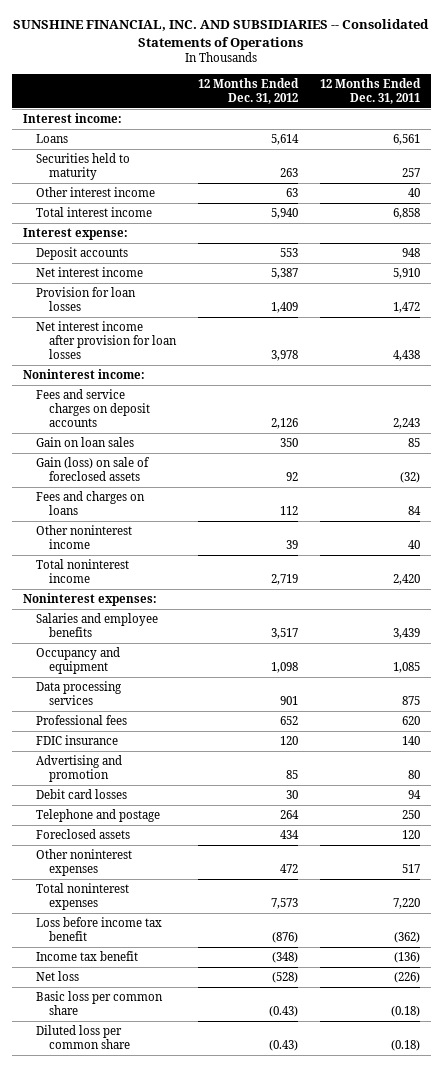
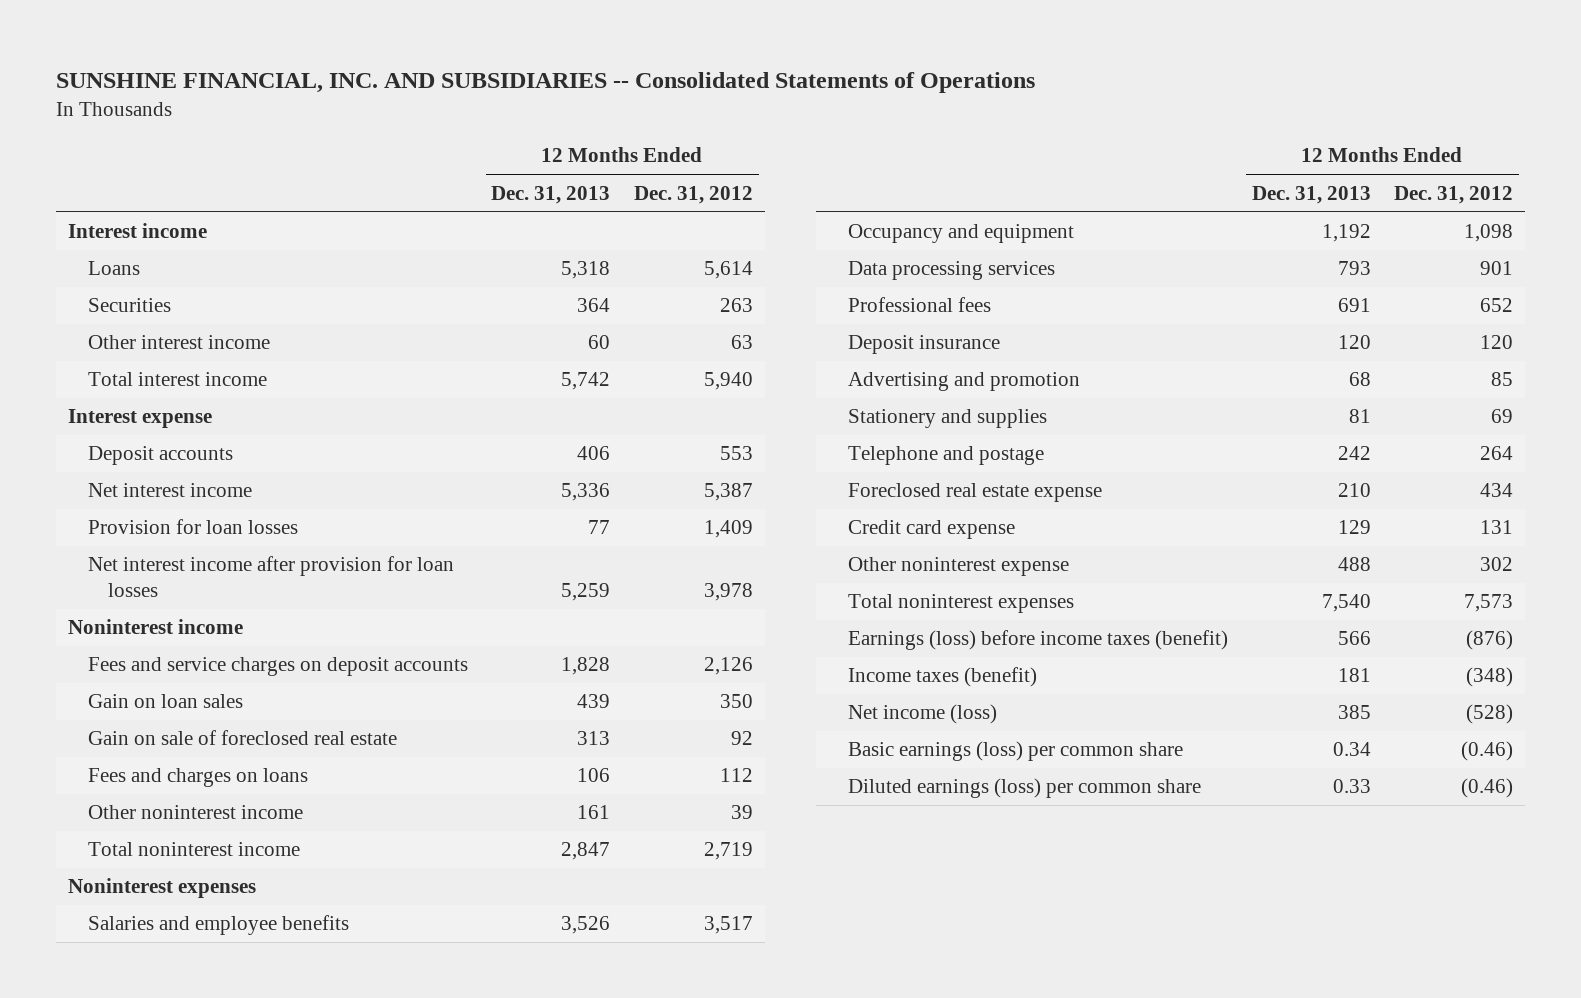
- | 12 Months Ended Dec. 31, 2012 | 12 Months Ended Dec. 31, 2011
+ | 12 Months Ended Dec. 31, 2013 | 12 Months Ended Dec. 31, 2012
- Interest income:
+ Interest income
- Securities held to maturity | 263 | 257
+ Securities | 364 | 263
- Interest expense:
+ Interest expense
- Noninterest income:
+ Noninterest income
- Gain (loss) on sale of foreclosed assets | 92 | (32)
+ Gain on sale of foreclosed real estate | 313 | 92
- Noninterest expenses:
+ Noninterest expenses
- FDIC insurance | 120 | 140
+ Deposit insurance | 120 | 120
- Debit card losses | 30 | 94
+ Stationery and supplies | 81 | 69
- Foreclosed assets | 434 | 120
- Other noninterest expenses | 472 | 517
+ Foreclosed real estate expense | 210 | 434
+ Credit card expense | 129 | 131
+ Other noninterest expense | 488 | 302
- Loss before income tax benefit | (876) | (362)
- Income tax benefit | (348) | (136)
- Net loss | (528) | (226)
- Basic loss per common share | (0.43) | (0.18)
- Diluted loss per common share | (0.43) | (0.18)
+ Earnings (loss) before income taxes (benefit) | 566 | (876)
+ Income taxes (benefit) | 181 | (348)
+ Net income (loss) | 385 | (528)
+ Basic earnings (loss) per common share | 0.34 | (0.46)
+ Diluted earnings (loss) per common share | 0.33 | (0.46)

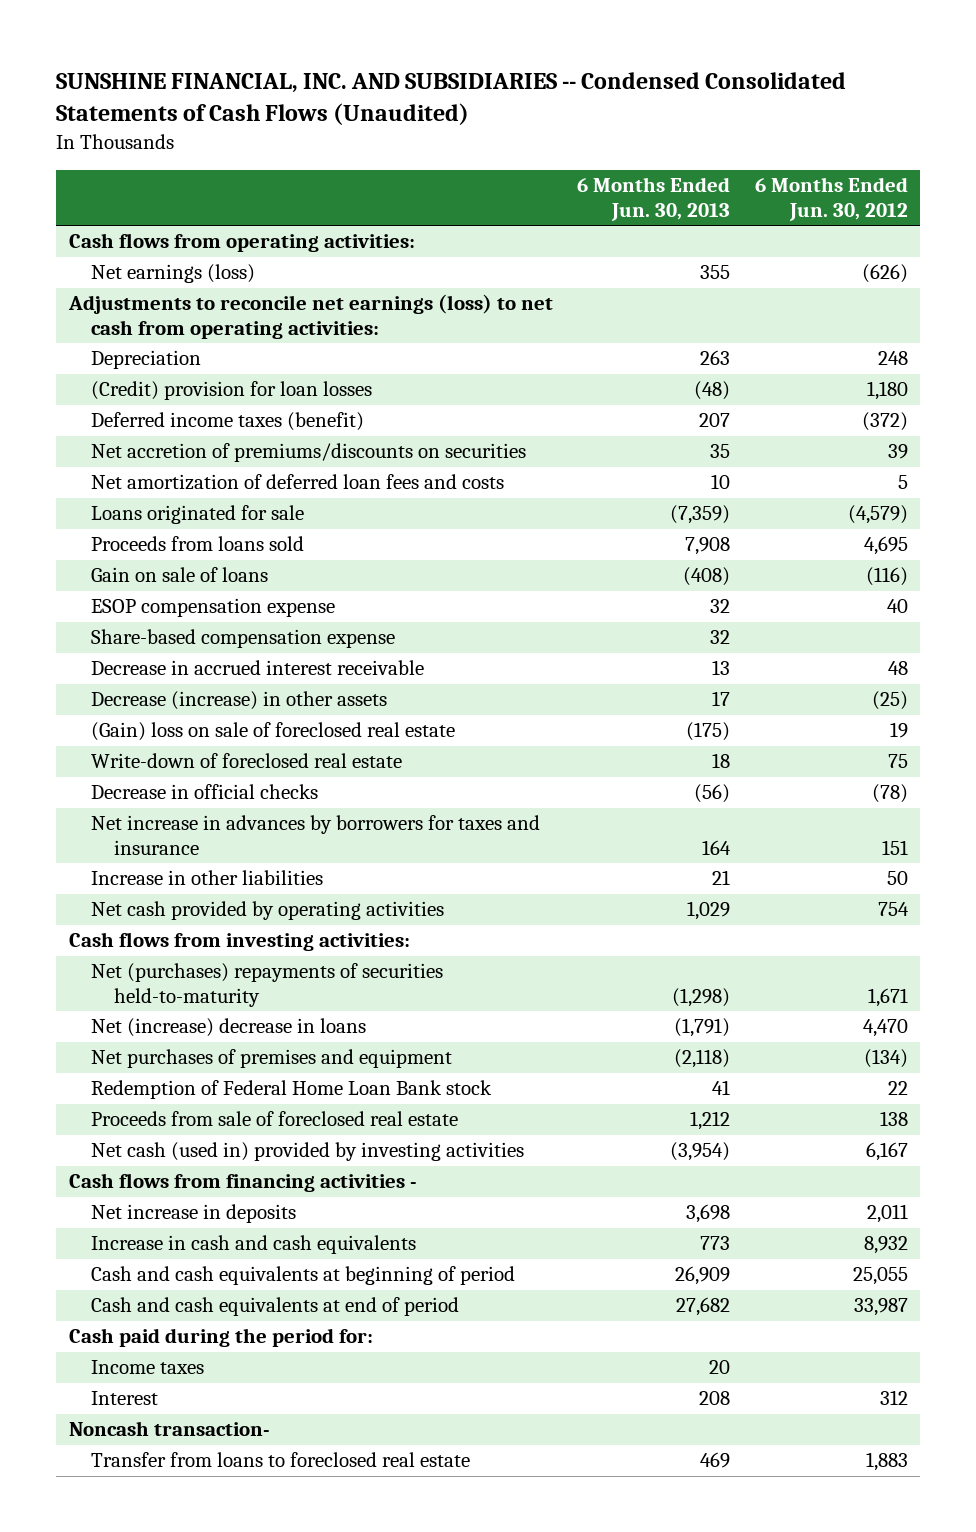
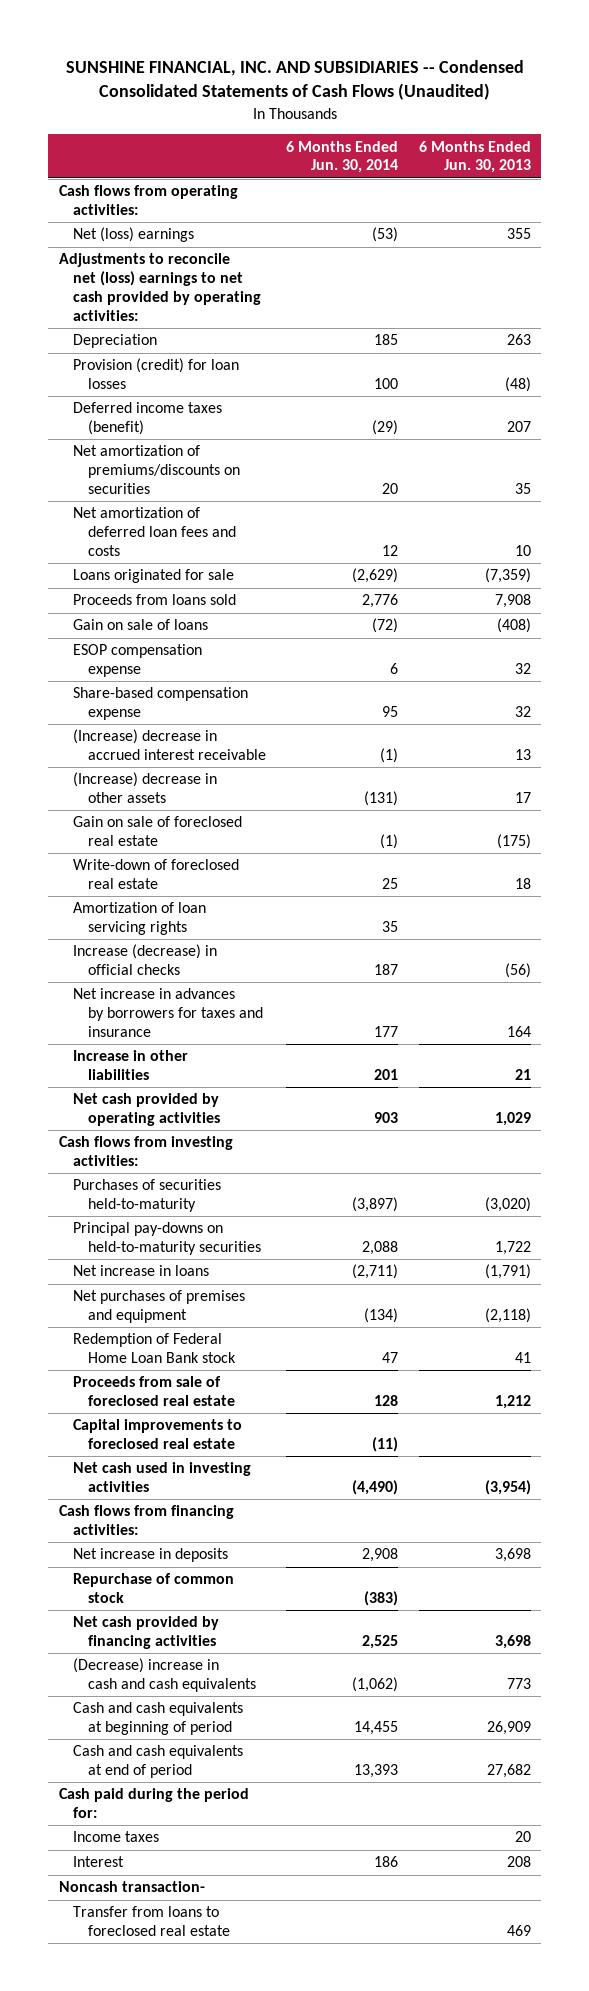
- | 6 Months Ended Jun. 30, 2013 | 6 Months Ended Jun. 30, 2012
+ | 6 Months Ended Jun. 30, 2014 | 6 Months Ended Jun. 30, 2013
- Net earnings (loss) | 355 | (626)
- Adjustments to reconcile net earnings (loss) to net cash from operating activities:
+ Net (loss) earnings | (53) | 355
+ Adjustments to reconcile net (loss) earnings to net cash provided by operating activities:
- (Credit) provision for loan losses | (48) | 1,180
+ Provision (credit) for loan losses | 100 | (48)
- Net accretion of premiums/discounts on securities | 35 | 39
+ Net amortization of premiums/discounts on securities | 20 | 35
- Decrease in accrued interest receivable | 13 | 48
- Decrease (increase) in other assets | 17 | (25)
- (Gain) loss on sale of foreclosed real estate | (175) | 19
+ (Increase) decrease in accrued interest receivable | (1) | 13
+ (Increase) decrease in other assets | (131) | 17
+ Gain on sale of foreclosed real estate | (1) | (175)
- Decrease in official checks | (56) | (78)
+ Amortization of loan servicing rights | 35 |
+ Increase (decrease) in official checks | 187 | (56)
- Net (purchases) repayments of securities held-to-maturity | (1,298) | 1,671
- Net (increase) decrease in loans | (1,791) | 4,470
+ Purchases of securities held-to-maturity | (3,897) | (3,020)
+ Principal pay-downs on held-to-maturity securities | 2,088 | 1,722
+ Net increase in loans | (2,711) | (1,791)
- Net cash (used in) provided by investing activities | (3,954) | 6,167
- Cash flows from financing activities -
+ Capital improvements to foreclosed real estate | (11) |
+ Net cash used in investing activities | (4,490) | (3,954)
+ Cash flows from financing activities:
- Increase in cash and cash equivalents | 773 | 8,932
+ Repurchase of common stock | (383) |
+ Net cash provided by financing activities | 2,525 | 3,698
+ (Decrease) increase in cash and cash equivalents | (1,062) | 773

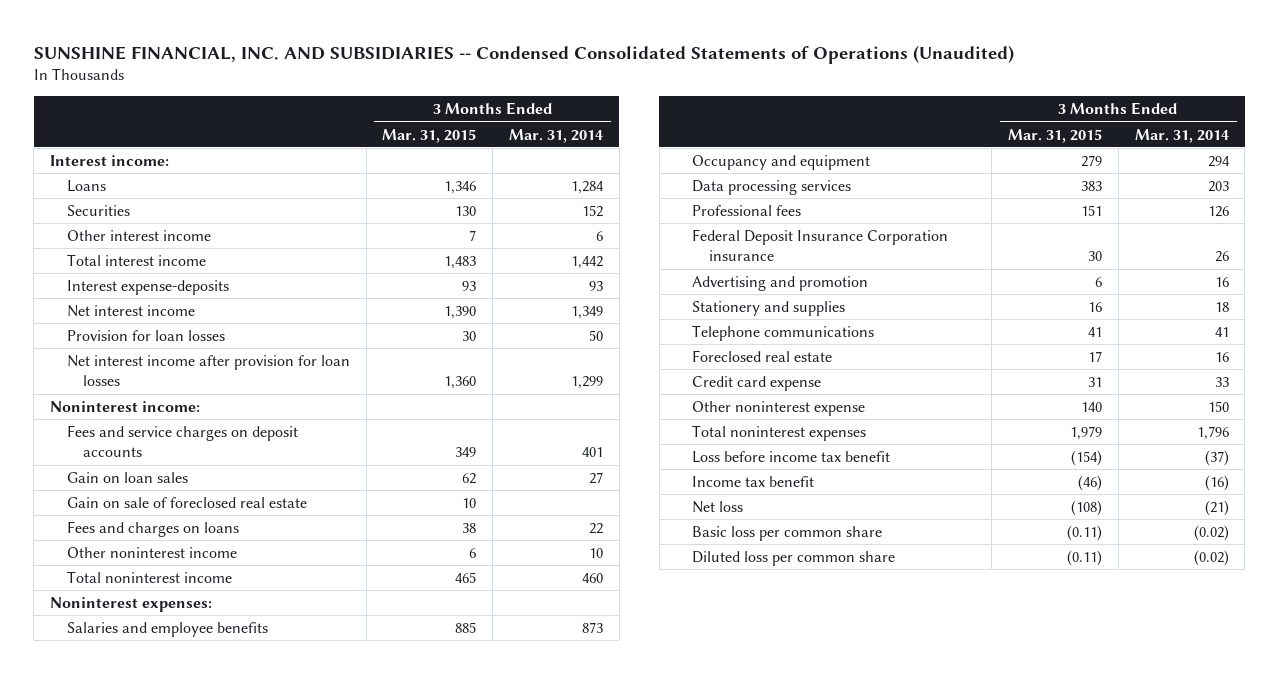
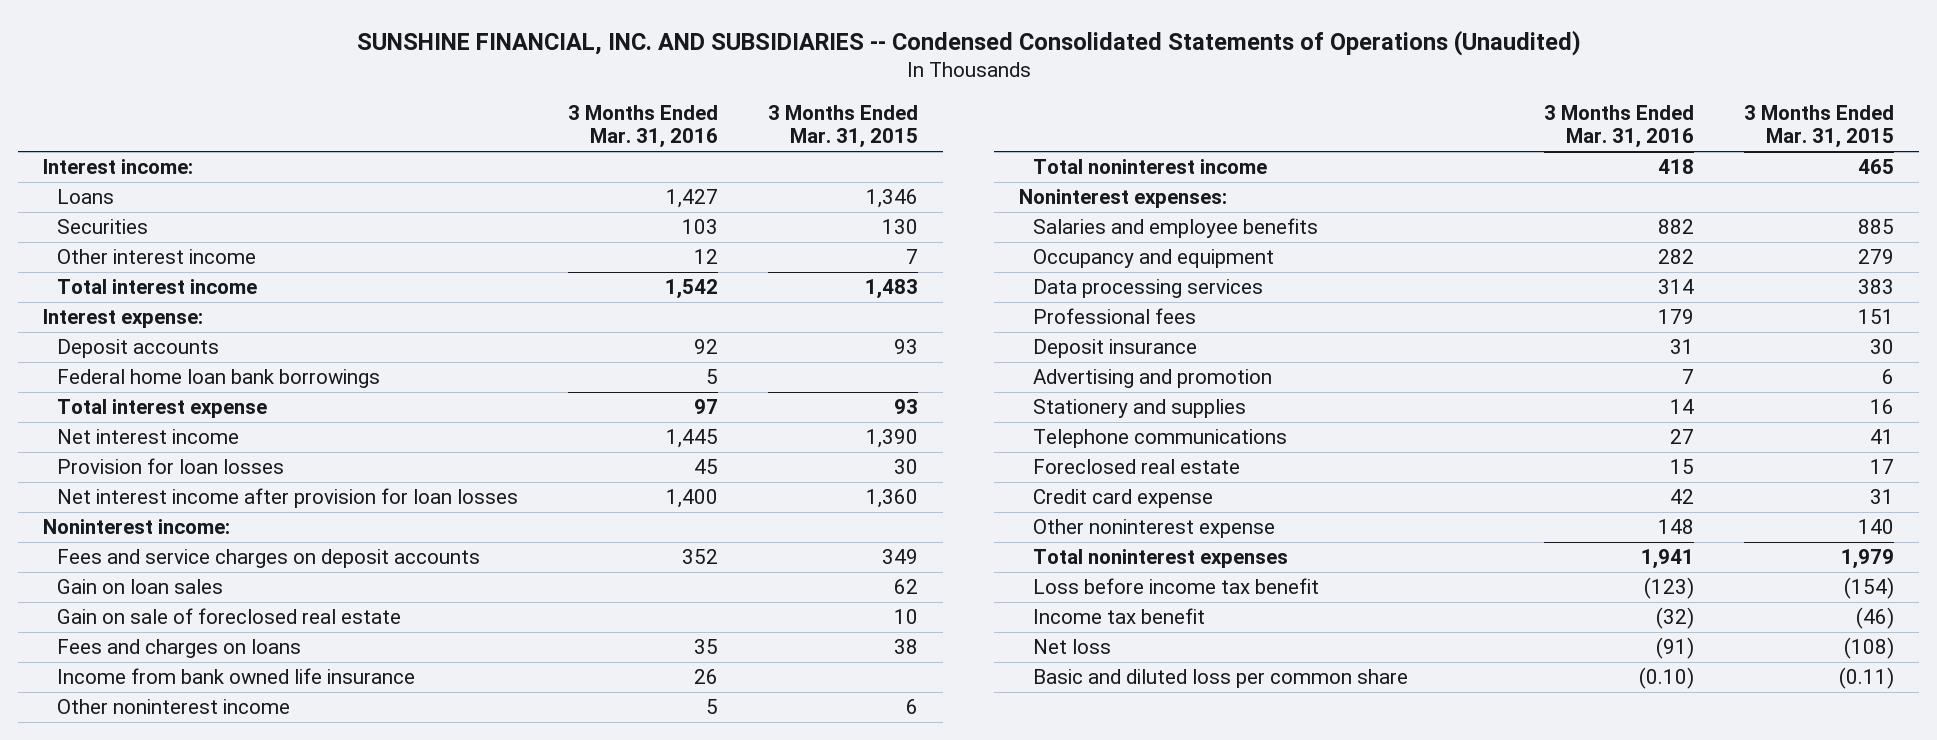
- | 3 Months Ended Mar. 31, 2015 | 3 Months Ended Mar. 31, 2014
+ | 3 Months Ended Mar. 31, 2016 | 3 Months Ended Mar. 31, 2015
- Interest expense-deposits | 93 | 93
+ Interest expense:
+ Deposit accounts | 92 | 93
+ Federal home loan bank borrowings | 5 |
+ Total interest expense | 97 | 93
+ Income from bank owned life insurance | 26 |
- Federal Deposit Insurance Corporation insurance | 30 | 26
+ Deposit insurance | 31 | 30
- Basic loss per common share | (0.11) | (0.02)
- Diluted loss per common share | (0.11) | (0.02)
+ Basic and diluted loss per common share | (0.10) | (0.11)

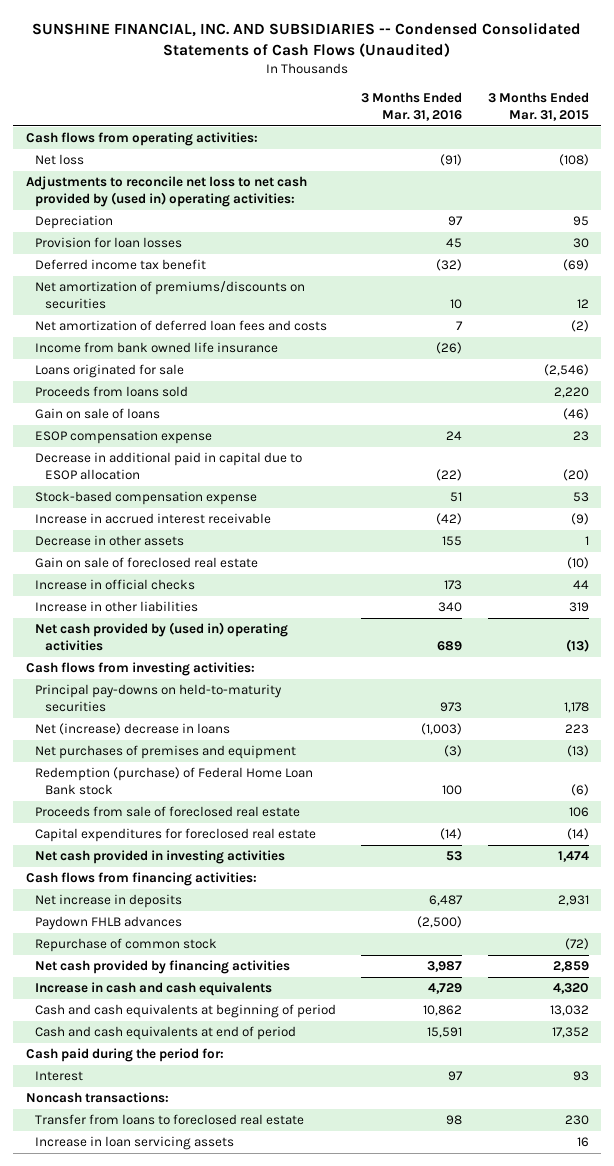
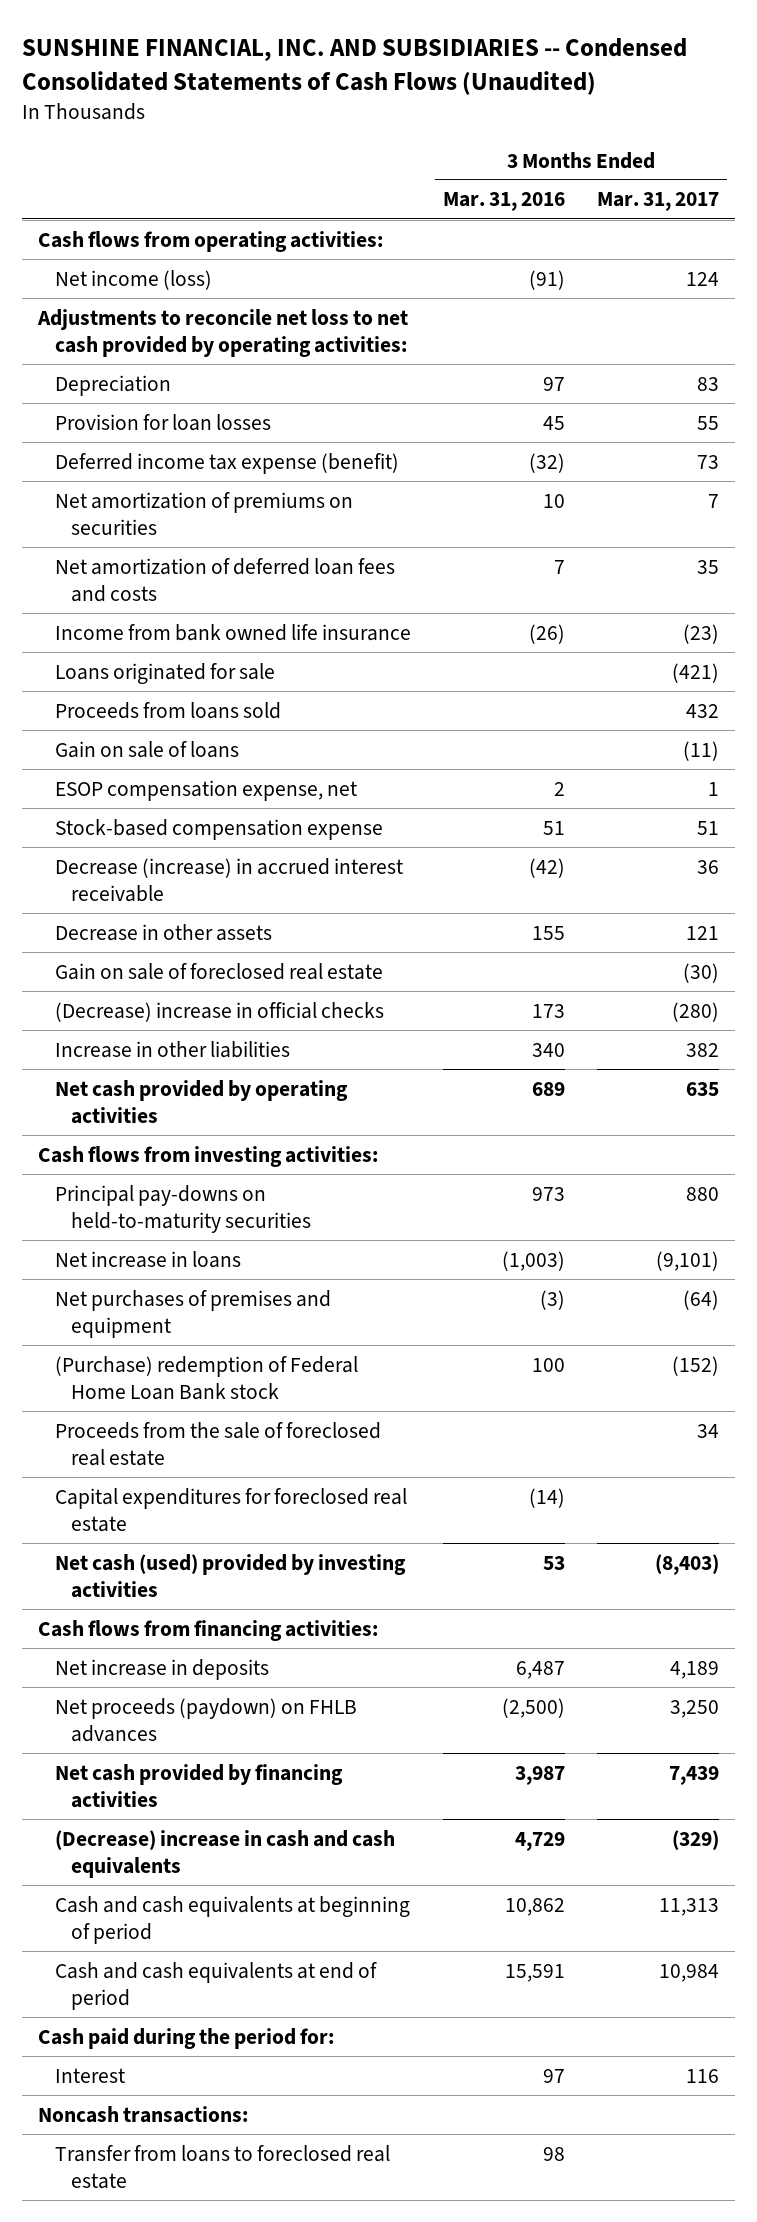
- | 3 Months Ended Mar. 31, 2016 | 3 Months Ended Mar. 31, 2015
+ | 3 Months Ended Mar. 31, 2016 | 3 Months Ended Mar. 31, 2017
- Net loss | (91) | (108)
- Adjustments to reconcile net loss to net cash provided by (used in) operating activities:
+ Net income (loss) | (91) | 124
+ Adjustments to reconcile net loss to net cash provided by operating activities:
- Deferred income tax benefit | (32) | (69)
- Net amortization of premiums/discounts on securities | 10 | 12
+ Deferred income tax expense (benefit) | (32) | 73
+ Net amortization of premiums on securities | 10 | 7
- ESOP compensation expense | 24 | 23
- Decrease in additional paid in capital due to ESOP allocation | (22) | (20)
+ ESOP compensation expense, net | 2 | 1
- Increase in accrued interest receivable | (42) | (9)
+ Decrease (increase) in accrued interest receivable | (42) | 36
- Increase in official checks | 173 | 44
+ (Decrease) increase in official checks | 173 | (280)
- Net cash provided by (used in) operating activities | 689 | (13)
+ Net cash provided by operating activities | 689 | 635
- Net (increase) decrease in loans | (1,003) | 223
+ Net increase in loans | (1,003) | (9,101)
- Redemption (purchase) of Federal Home Loan Bank stock | 100 | (6)
- Proceeds from sale of foreclosed real estate | | 106
+ (Purchase) redemption of Federal Home Loan Bank stock | 100 | (152)
+ Proceeds from the sale of foreclosed real estate | | 34
- Net cash provided in investing activities | 53 | 1,474
+ Net cash (used) provided by investing activities | 53 | (8,403)
- Paydown FHLB advances | (2,500) |
- Repurchase of common stock | | (72)
+ Net proceeds (paydown) on FHLB advances | (2,500) | 3,250
- Increase in cash and cash equivalents | 4,729 | 4,320
+ (Decrease) increase in cash and cash equivalents | 4,729 | (329)
- Increase in loan servicing assets | | 16

